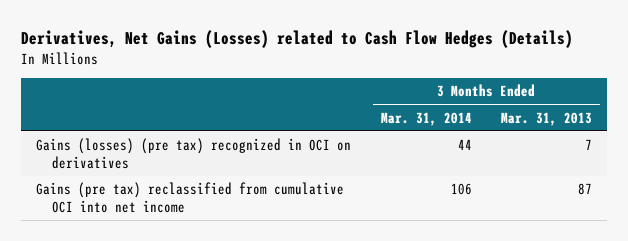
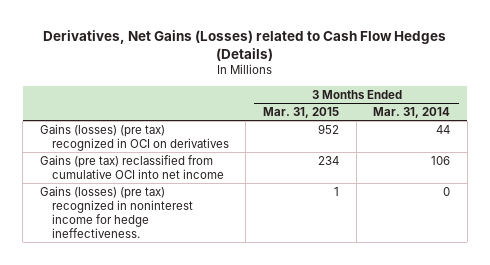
- | 3 Months Ended Mar. 31, 2014 | 3 Months Ended Mar. 31, 2013
+ | 3 Months Ended Mar. 31, 2015 | 3 Months Ended Mar. 31, 2014
+ Gains (losses) (pre tax) recognized in noninterest income for hedge ineffectiveness. | 1 | 0

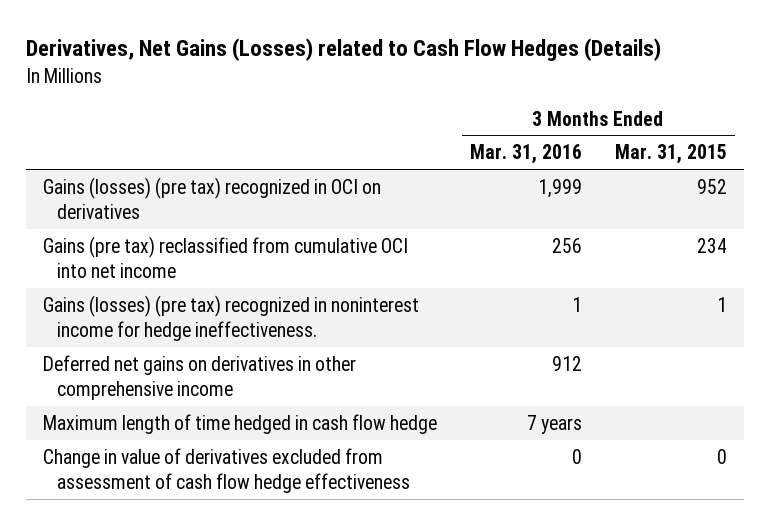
- | 3 Months Ended Mar. 31, 2015 | 3 Months Ended Mar. 31, 2014
+ | 3 Months Ended Mar. 31, 2016 | 3 Months Ended Mar. 31, 2015
+ Deferred net gains on derivatives in other comprehensive income | 912 |
+ Maximum length of time hedged in cash flow hedge | 7 years |
+ Change in value of derivatives excluded from assessment of cash flow hedge effectiveness | 0 | 0

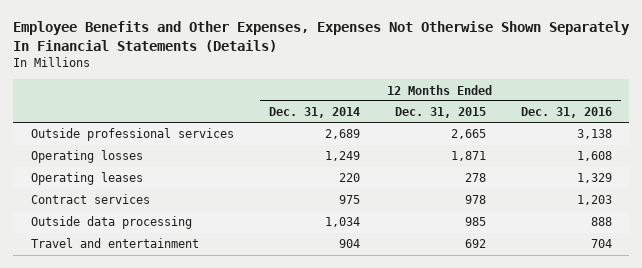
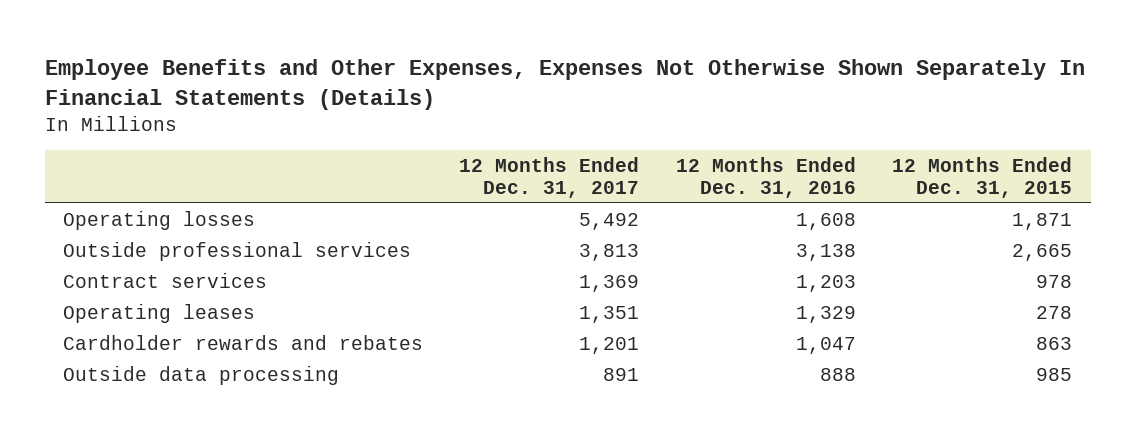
- | 12 Months Ended Dec. 31, 2014 | 12 Months Ended Dec. 31, 2015 | 12 Months Ended Dec. 31, 2016
+ | 12 Months Ended Dec. 31, 2017 | 12 Months Ended Dec. 31, 2016 | 12 Months Ended Dec. 31, 2015
moved down: Outside professional services | 3,813 | 3,138 | 2,665
moved down: Operating leases | 1,351 | 1,329 | 278
+ Cardholder rewards and rebates | 1,201 | 1,047 | 863
- Travel and entertainment | 904 | 692 | 704

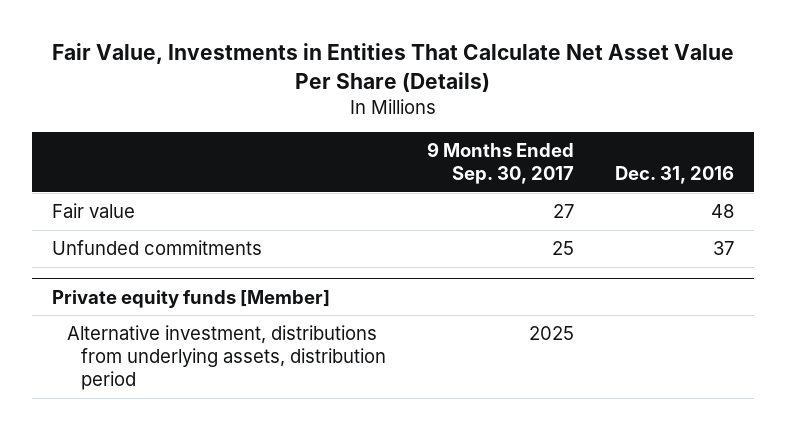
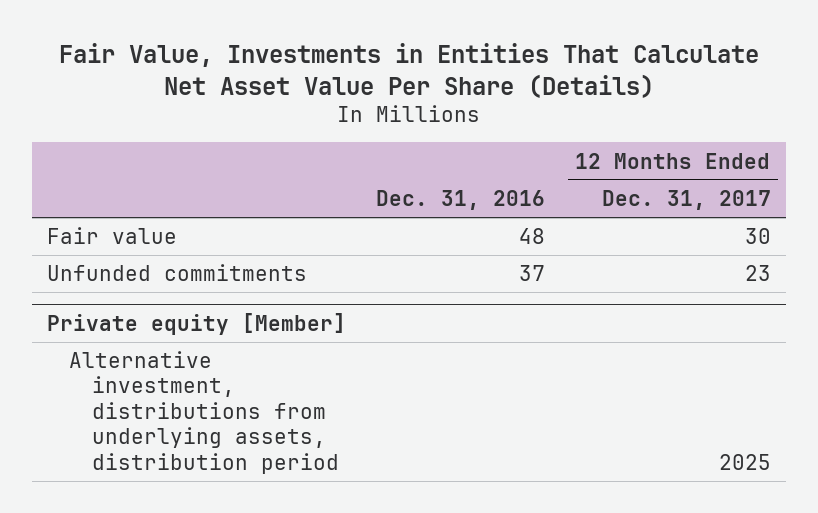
- | 9 Months Ended Sep. 30, 2017 | Dec. 31, 2016
+ | Dec. 31, 2016 | 12 Months Ended Dec. 31, 2017
- Private equity funds [Member]
+ Private equity [Member]

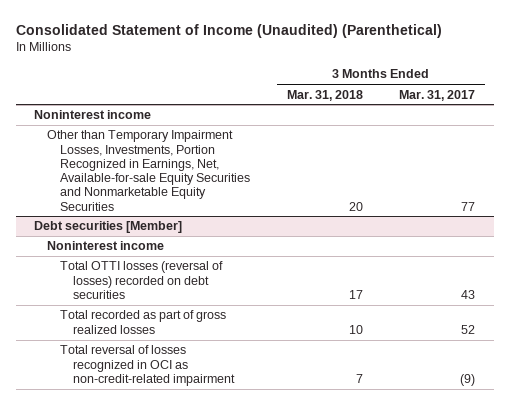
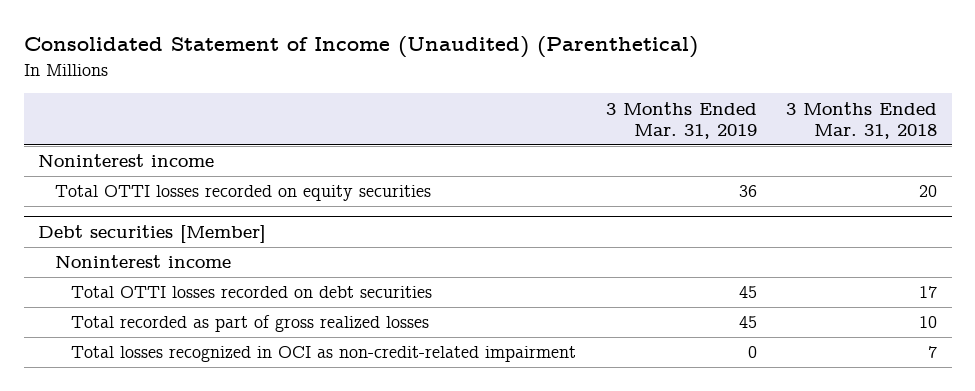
- | 3 Months Ended Mar. 31, 2018 | 3 Months Ended Mar. 31, 2017
+ | 3 Months Ended Mar. 31, 2019 | 3 Months Ended Mar. 31, 2018
- Other than Temporary Impairment Losses, Investments, Portion Recognized in Earnings, Net, Available-for-sale Equity Securities and Nonmarketable Equity Securities | 20 | 77
+ Total OTTI losses recorded on equity securities | 36 | 20
@ Debt securities [Member]
- Total OTTI losses (reversal of losses) recorded on debt securities | 17 | 43
+ Total OTTI losses recorded on debt securities | 45 | 17
- Total reversal of losses recognized in OCI as non-credit-related impairment | 7 | (9)
+ Total losses recognized in OCI as non-credit-related impairment | 0 | 7

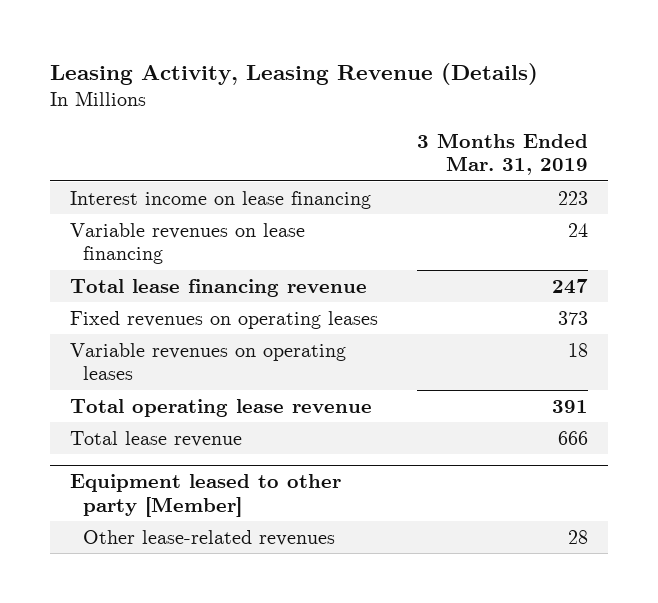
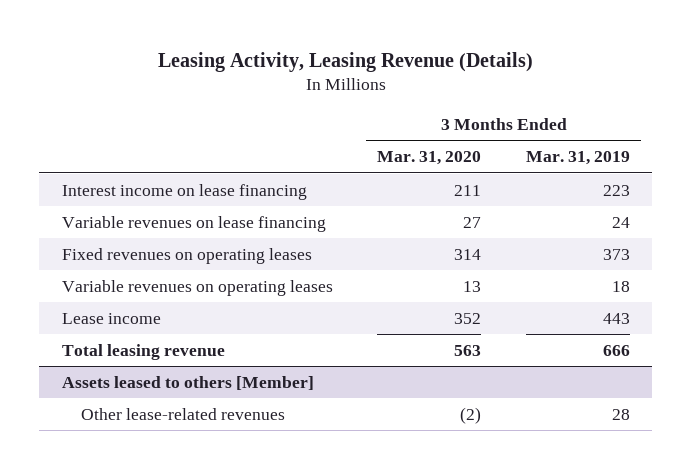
- | 3 Months Ended Mar. 31, 2019
+ | 3 Months Ended Mar. 31, 2020 | 3 Months Ended Mar. 31, 2019
- Total lease financing revenue | 247
- Total operating lease revenue | 391
- Total lease revenue | 666
- Equipment leased to other party [Member]
+ Lease income | 352 | 443
+ Total leasing revenue | 563 | 666
+ Assets leased to others [Member]

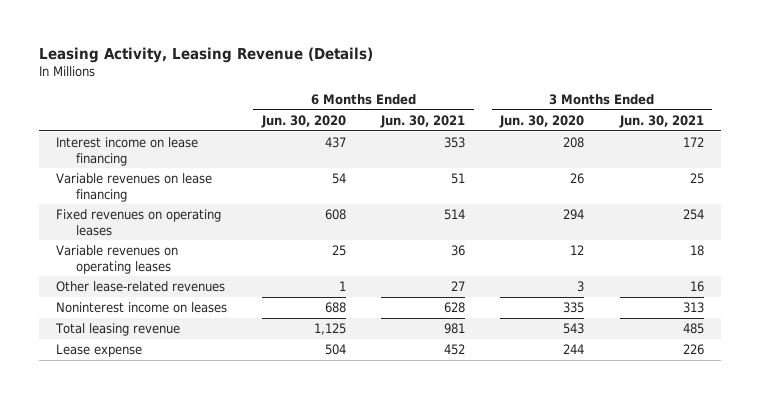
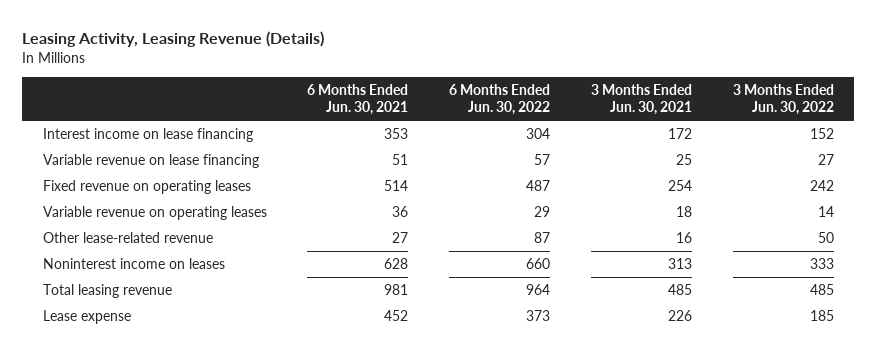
- | 6 Months Ended Jun. 30, 2020 | 6 Months Ended Jun. 30, 2021 | 3 Months Ended Jun. 30, 2020 | 3 Months Ended Jun. 30, 2021
+ | 6 Months Ended Jun. 30, 2021 | 6 Months Ended Jun. 30, 2022 | 3 Months Ended Jun. 30, 2021 | 3 Months Ended Jun. 30, 2022
- Variable revenues on lease financing | 54 | 51 | 26 | 25
- Fixed revenues on operating leases | 608 | 514 | 294 | 254
- Variable revenues on operating leases | 25 | 36 | 12 | 18
- Other lease-related revenues | 1 | 27 | 3 | 16
+ Variable revenue on lease financing | 51 | 57 | 25 | 27
+ Fixed revenue on operating leases | 514 | 487 | 254 | 242
+ Variable revenue on operating leases | 36 | 29 | 18 | 14
+ Other lease-related revenue | 27 | 87 | 16 | 50

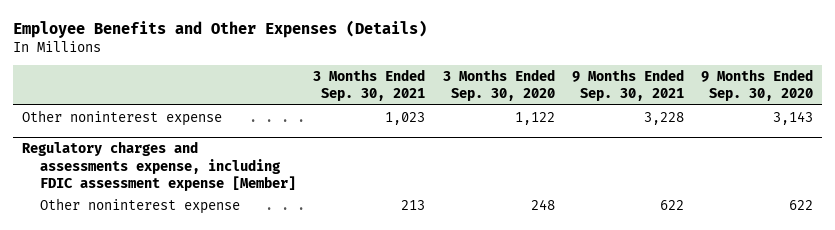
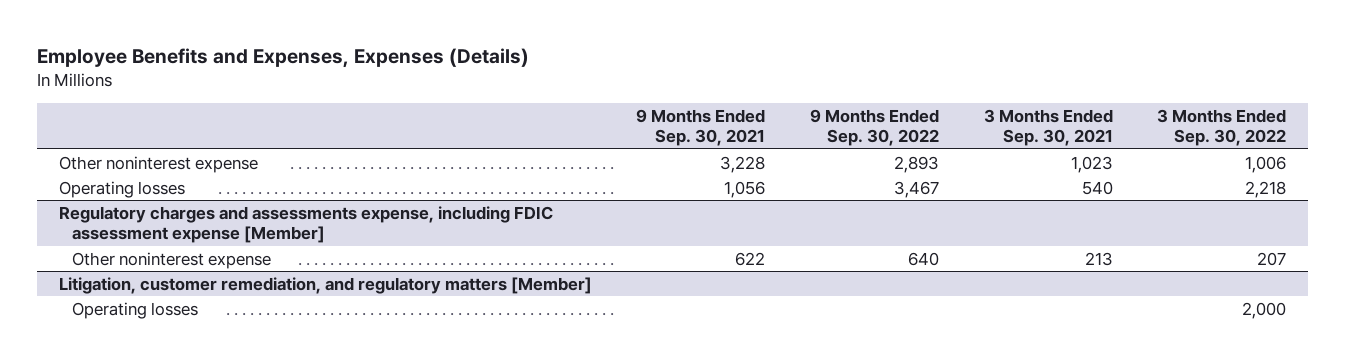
- Employee Benefits and Other Expenses (Details)
+ Employee Benefits and Expenses, Expenses (Details)
- | 3 Months Ended Sep. 30, 2021 | 3 Months Ended Sep. 30, 2020 | 9 Months Ended Sep. 30, 2021 | 9 Months Ended Sep. 30, 2020
+ | 9 Months Ended Sep. 30, 2021 | 9 Months Ended Sep. 30, 2022 | 3 Months Ended Sep. 30, 2021 | 3 Months Ended Sep. 30, 2022
+ Operating losses | 1,056 | 3,467 | 540 | 2,218
+ Litigation, customer remediation, and regulatory matters [Member]
+ Operating losses | | | | 2,000

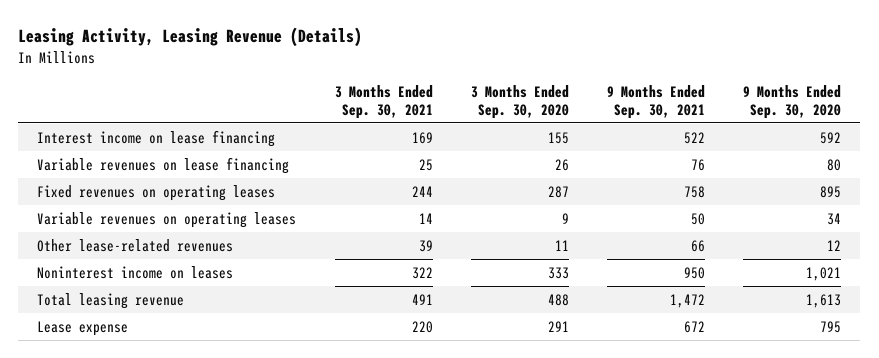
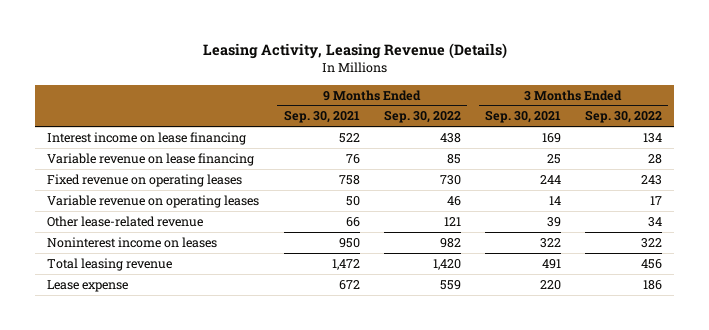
- | 3 Months Ended Sep. 30, 2021 | 3 Months Ended Sep. 30, 2020 | 9 Months Ended Sep. 30, 2021 | 9 Months Ended Sep. 30, 2020
+ | 9 Months Ended Sep. 30, 2021 | 9 Months Ended Sep. 30, 2022 | 3 Months Ended Sep. 30, 2021 | 3 Months Ended Sep. 30, 2022
- Variable revenues on lease financing | 25 | 26 | 76 | 80
- Fixed revenues on operating leases | 244 | 287 | 758 | 895
- Variable revenues on operating leases | 14 | 9 | 50 | 34
- Other lease-related revenues | 39 | 11 | 66 | 12
+ Variable revenue on lease financing | 76 | 85 | 25 | 28
+ Fixed revenue on operating leases | 758 | 730 | 244 | 243
+ Variable revenue on operating leases | 50 | 46 | 14 | 17
+ Other lease-related revenue | 66 | 121 | 39 | 34

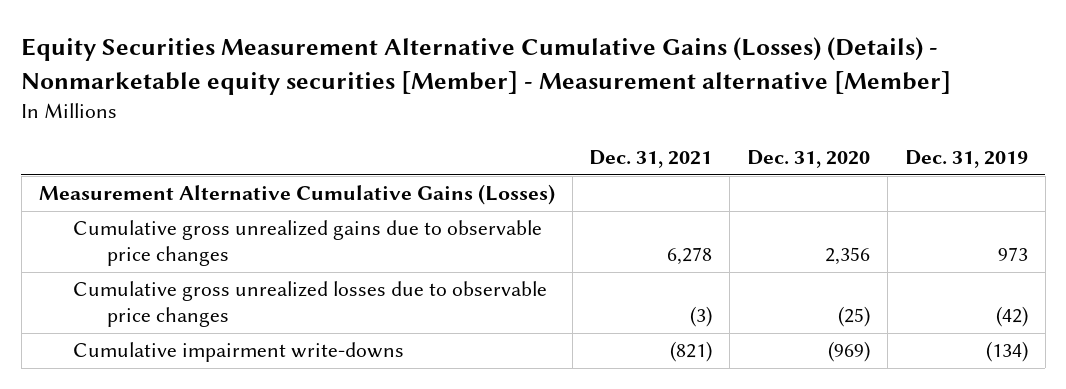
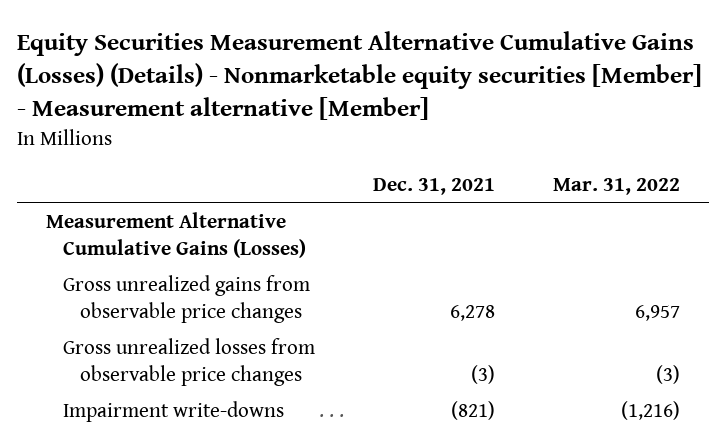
- | Dec. 31, 2021 | Dec. 31, 2020 | Dec. 31, 2019
+ | Dec. 31, 2021 | Mar. 31, 2022
- Cumulative gross unrealized gains due to observable price changes | 6,278 | 2,356 | 973
- Cumulative gross unrealized losses due to observable price changes | (3) | (25) | (42)
- Cumulative impairment write-downs | (821) | (969) | (134)
+ Gross unrealized gains from observable price changes | 6,278 | 6,957
+ Gross unrealized losses from observable price changes | (3) | (3)
+ Impairment write-downs | (821) | (1,216)

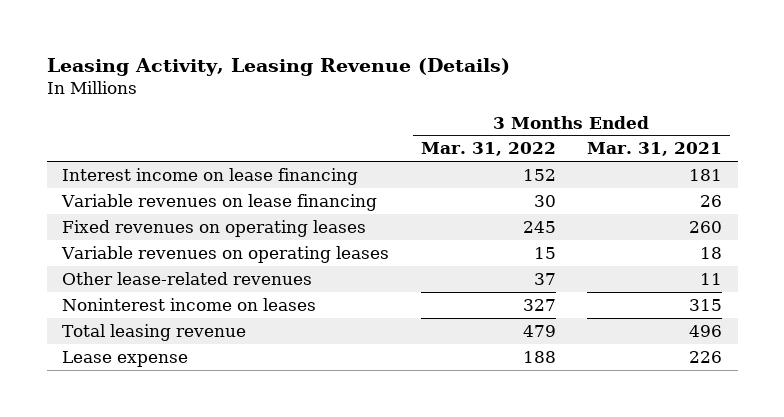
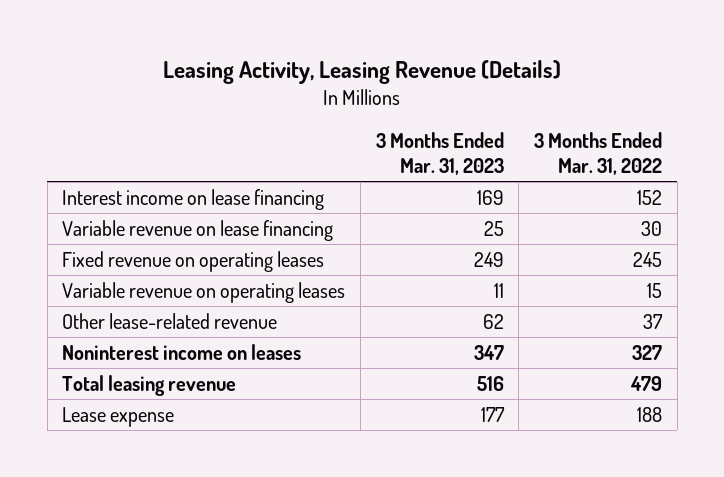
- | 3 Months Ended Mar. 31, 2022 | 3 Months Ended Mar. 31, 2021
+ | 3 Months Ended Mar. 31, 2023 | 3 Months Ended Mar. 31, 2022
- Variable revenues on lease financing | 30 | 26
- Fixed revenues on operating leases | 245 | 260
- Variable revenues on operating leases | 15 | 18
- Other lease-related revenues | 37 | 11
+ Variable revenue on lease financing | 25 | 30
+ Fixed revenue on operating leases | 249 | 245
+ Variable revenue on operating leases | 11 | 15
+ Other lease-related revenue | 62 | 37

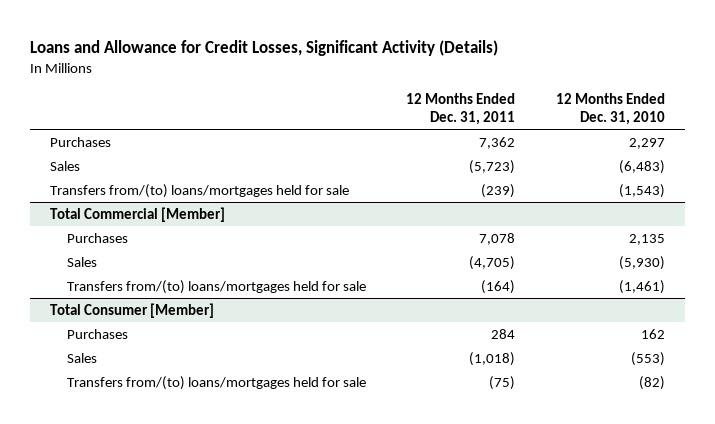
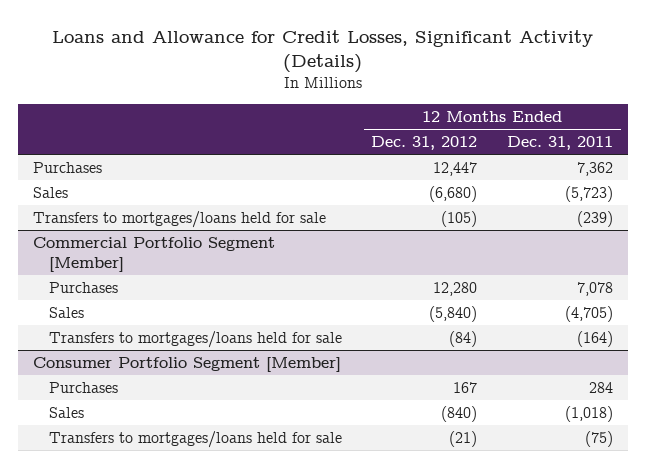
- | 12 Months Ended Dec. 31, 2011 | 12 Months Ended Dec. 31, 2010
+ | 12 Months Ended Dec. 31, 2012 | 12 Months Ended Dec. 31, 2011
- Transfers from/(to) loans/mortgages held for sale | (239) | (1,543)
- Total Commercial [Member]
+ Transfers to mortgages/loans held for sale | (105) | (239)
+ Commercial Portfolio Segment [Member]
- Transfers from/(to) loans/mortgages held for sale | (164) | (1,461)
- Total Consumer [Member]
+ Transfers to mortgages/loans held for sale | (84) | (164)
+ Consumer Portfolio Segment [Member]
- Transfers from/(to) loans/mortgages held for sale | (75) | (82)
+ Transfers to mortgages/loans held for sale | (21) | (75)

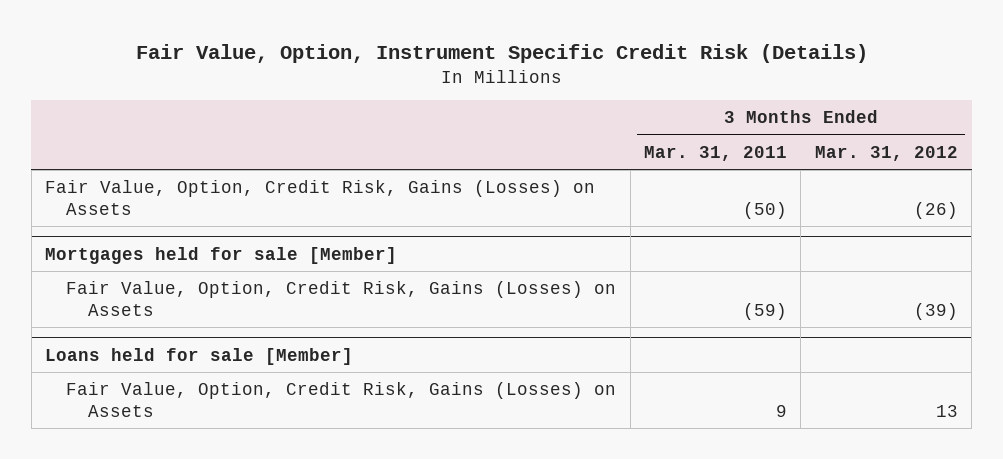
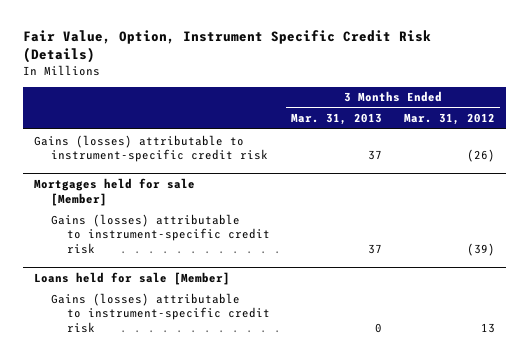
- | 3 Months Ended Mar. 31, 2011 | 3 Months Ended Mar. 31, 2012
+ | 3 Months Ended Mar. 31, 2013 | 3 Months Ended Mar. 31, 2012
- Fair Value, Option, Credit Risk, Gains (Losses) on Assets | (50) | (26)
+ Gains (losses) attributable to instrument-specific credit risk | 37 | (26)
@ Mortgages held for sale [Member]
- Fair Value, Option, Credit Risk, Gains (Losses) on Assets | (59) | (39)
+ Gains (losses) attributable to instrument-specific credit risk | 37 | (39)
@ Loans held for sale [Member]
- Fair Value, Option, Credit Risk, Gains (Losses) on Assets | 9 | 13
+ Gains (losses) attributable to instrument-specific credit risk | 0 | 13

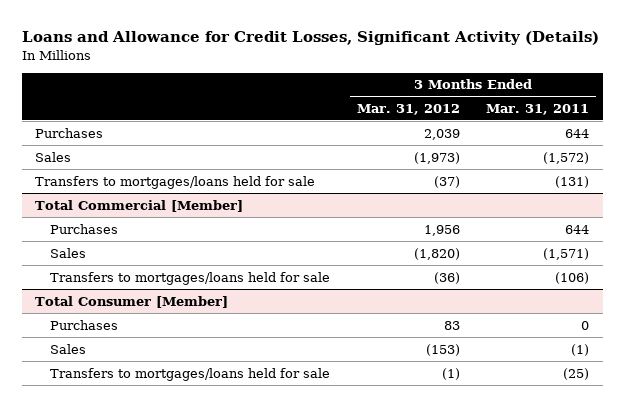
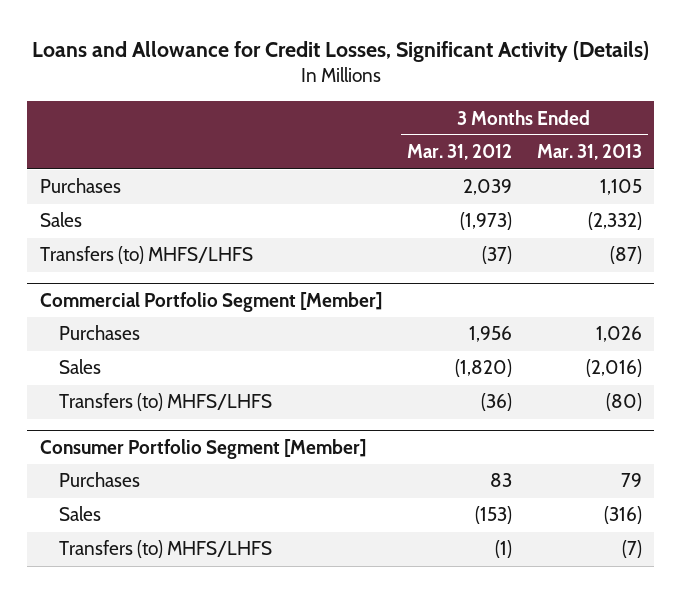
- | 3 Months Ended Mar. 31, 2012 | 3 Months Ended Mar. 31, 2011
+ | 3 Months Ended Mar. 31, 2012 | 3 Months Ended Mar. 31, 2013
- Transfers to mortgages/loans held for sale | (37) | (131)
- Total Commercial [Member]
+ Transfers (to) MHFS/LHFS | (37) | (87)
+ Commercial Portfolio Segment [Member]
- Transfers to mortgages/loans held for sale | (36) | (106)
- Total Consumer [Member]
+ Transfers (to) MHFS/LHFS | (36) | (80)
+ Consumer Portfolio Segment [Member]
- Transfers to mortgages/loans held for sale | (1) | (25)
+ Transfers (to) MHFS/LHFS | (1) | (7)

